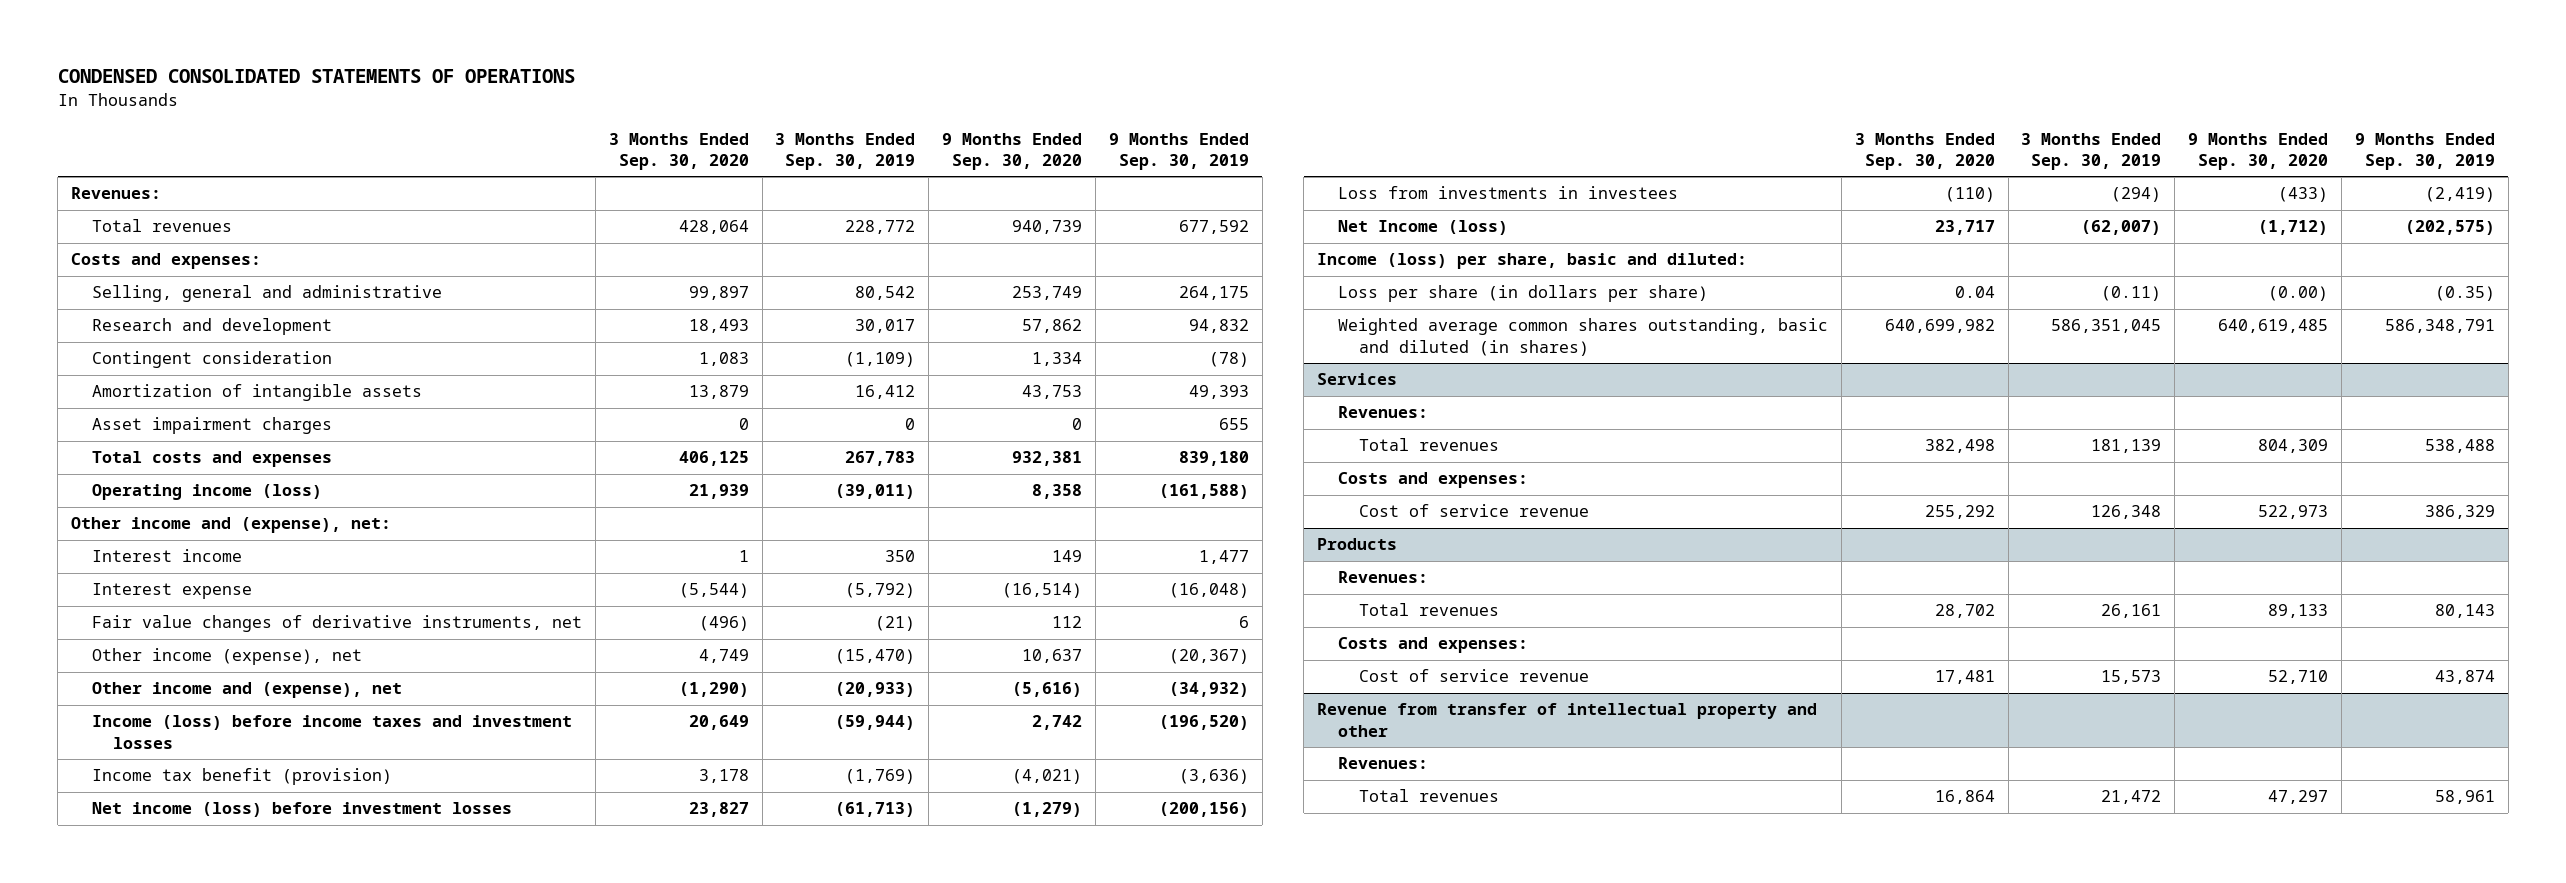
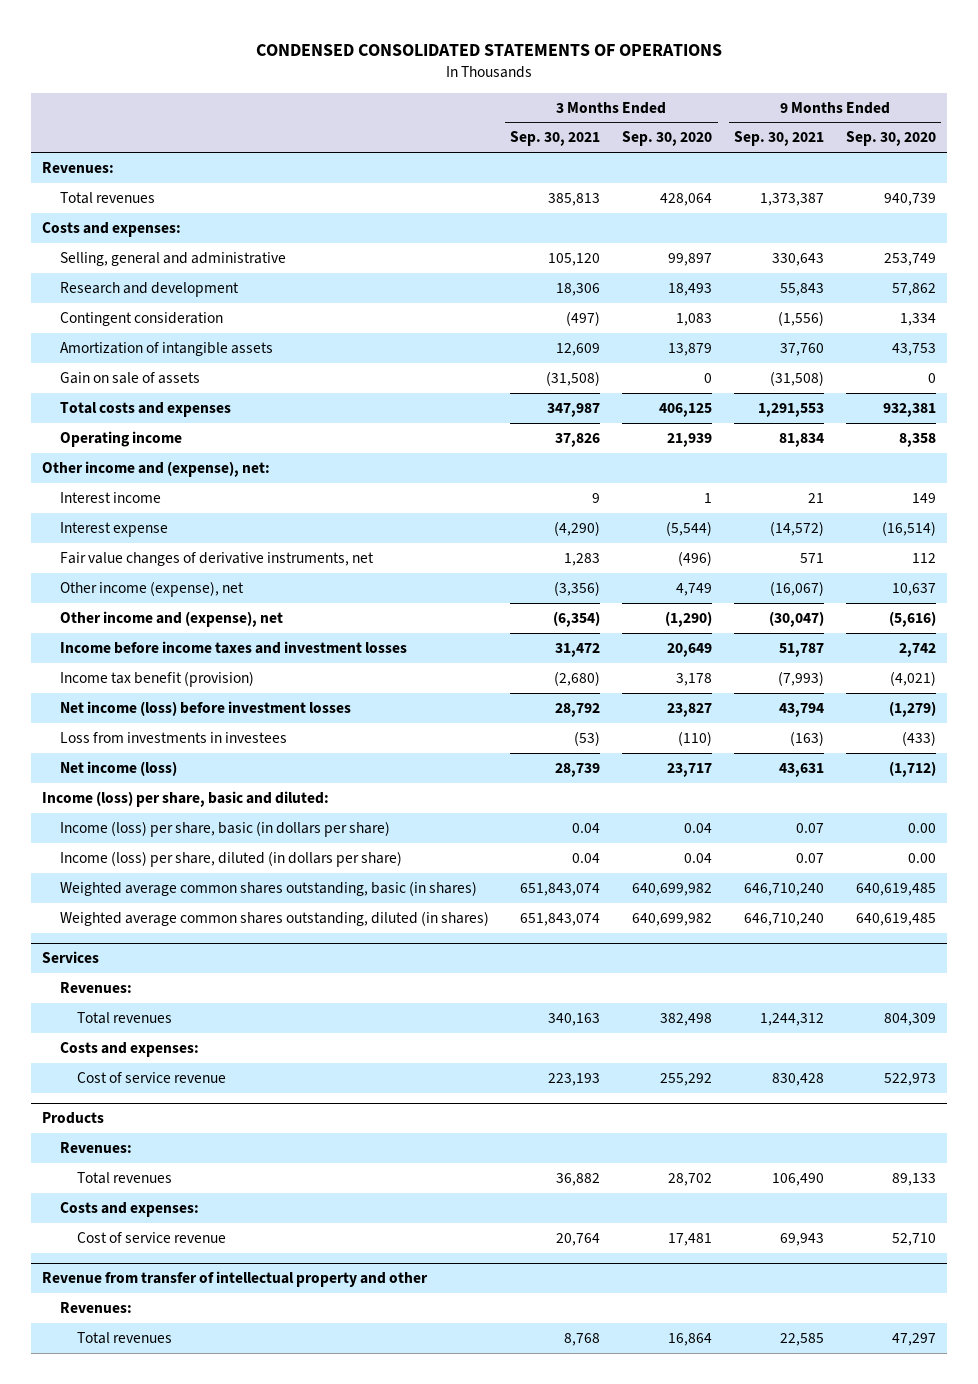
- | 3 Months Ended Sep. 30, 2020 | 3 Months Ended Sep. 30, 2019 | 9 Months Ended Sep. 30, 2020 | 9 Months Ended Sep. 30, 2019
+ | 3 Months Ended Sep. 30, 2021 | 3 Months Ended Sep. 30, 2020 | 9 Months Ended Sep. 30, 2021 | 9 Months Ended Sep. 30, 2020
- Asset impairment charges | 0 | 0 | 0 | 655
+ Gain on sale of assets | (31,508) | 0 | (31,508) | 0
- Operating income (loss) | 21,939 | (39,011) | 8,358 | (161,588)
+ Operating income | 37,826 | 21,939 | 81,834 | 8,358
- Income (loss) before income taxes and investment losses | 20,649 | (59,944) | 2,742 | (196,520)
+ Income before income taxes and investment losses | 31,472 | 20,649 | 51,787 | 2,742
- Net Income (loss) | 23,717 | (62,007) | (1,712) | (202,575)
+ Net income (loss) | 28,739 | 23,717 | 43,631 | (1,712)
- Loss per share (in dollars per share) | 0.04 | (0.11) | (0.00) | (0.35)
- Weighted average common shares outstanding, basic and diluted (in shares) | 640,699,982 | 586,351,045 | 640,619,485 | 586,348,791
+ Income (loss) per share, basic (in dollars per share) | 0.04 | 0.04 | 0.07 | 0.00
+ Income (loss) per share, diluted (in dollars per share) | 0.04 | 0.04 | 0.07 | 0.00
+ Weighted average common shares outstanding, basic (in shares) | 651,843,074 | 640,699,982 | 646,710,240 | 640,619,485
+ Weighted average common shares outstanding, diluted (in shares) | 651,843,074 | 640,699,982 | 646,710,240 | 640,619,485

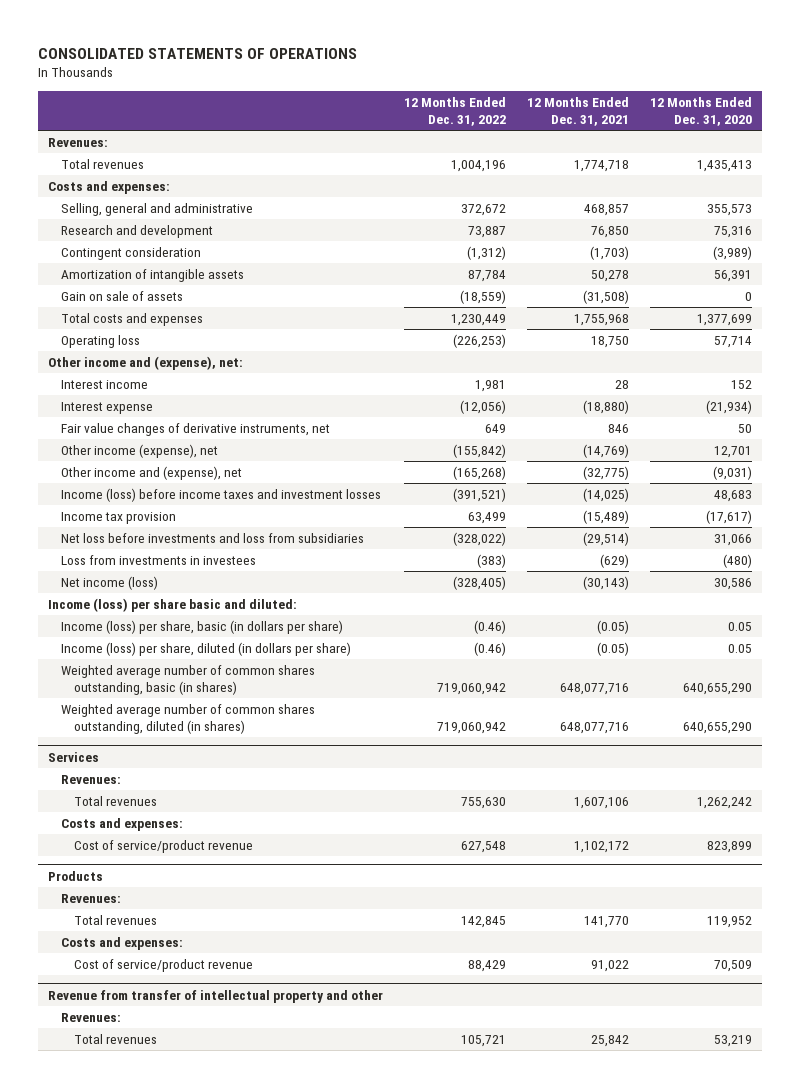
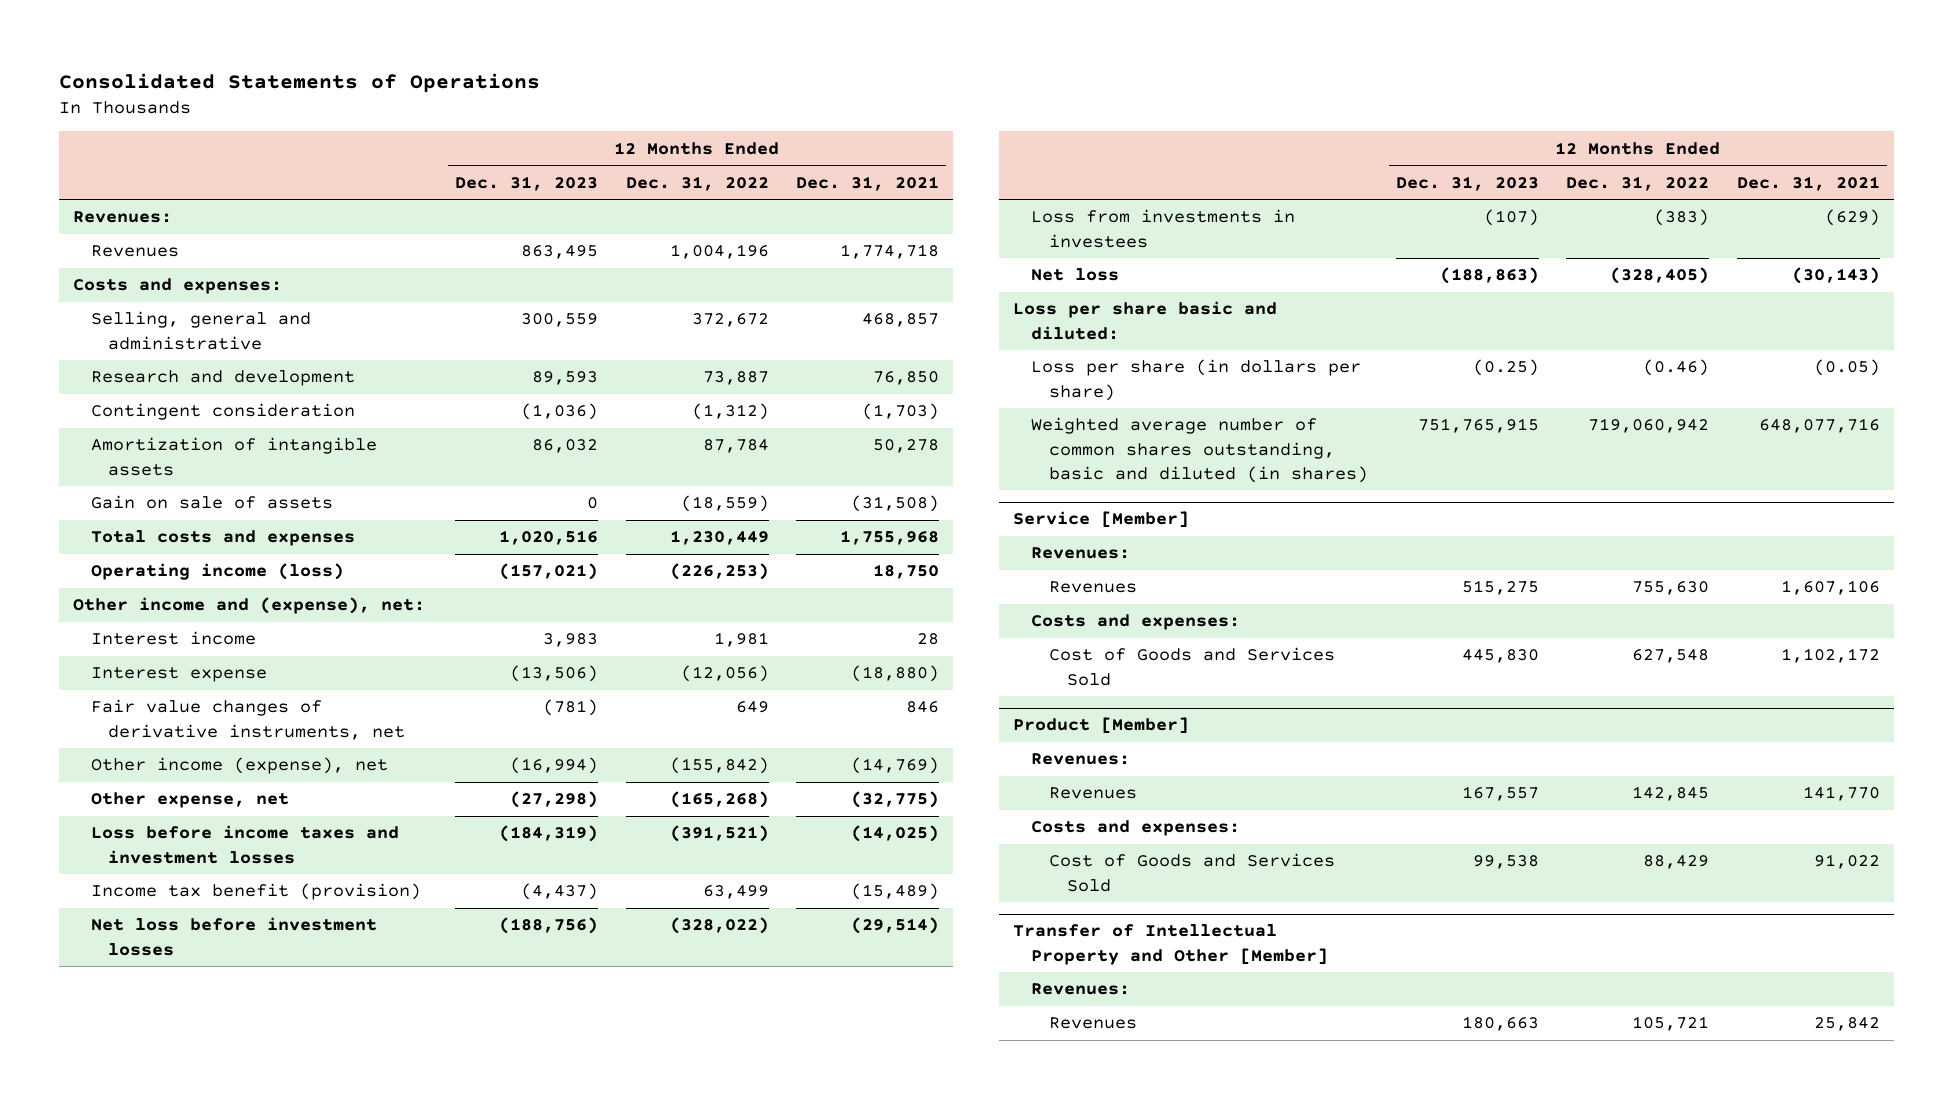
- CONSOLIDATED STATEMENTS OF OPERATIONS
+ Consolidated Statements of Operations
- | 12 Months Ended Dec. 31, 2022 | 12 Months Ended Dec. 31, 2021 | 12 Months Ended Dec. 31, 2020
+ | 12 Months Ended Dec. 31, 2023 | 12 Months Ended Dec. 31, 2022 | 12 Months Ended Dec. 31, 2021
- Total revenues | 1,004,196 | 1,774,718 | 1,435,413
+ Revenues | 863,495 | 1,004,196 | 1,774,718
- Operating loss | (226,253) | 18,750 | 57,714
+ Operating income (loss) | (157,021) | (226,253) | 18,750
- Other income and (expense), net | (165,268) | (32,775) | (9,031)
- Income (loss) before income taxes and investment losses | (391,521) | (14,025) | 48,683
- Income tax provision | 63,499 | (15,489) | (17,617)
- Net loss before investments and loss from subsidiaries | (328,022) | (29,514) | 31,066
+ Other expense, net | (27,298) | (165,268) | (32,775)
+ Loss before income taxes and investment losses | (184,319) | (391,521) | (14,025)
+ Income tax benefit (provision) | (4,437) | 63,499 | (15,489)
+ Net loss before investment losses | (188,756) | (328,022) | (29,514)
- Net income (loss) | (328,405) | (30,143) | 30,586
- Income (loss) per share basic and diluted:
- Income (loss) per share, basic (in dollars per share) | (0.46) | (0.05) | 0.05
- Income (loss) per share, diluted (in dollars per share) | (0.46) | (0.05) | 0.05
- Weighted average number of common shares outstanding, basic (in shares) | 719,060,942 | 648,077,716 | 640,655,290
- Weighted average number of common shares outstanding, diluted (in shares) | 719,060,942 | 648,077,716 | 640,655,290
- Services
+ Net loss | (188,863) | (328,405) | (30,143)
+ Loss per share basic and diluted:
+ Loss per share (in dollars per share) | (0.25) | (0.46) | (0.05)
+ Weighted average number of common shares outstanding, basic and diluted (in shares) | 751,765,915 | 719,060,942 | 648,077,716
+ Service [Member]
- Total revenues | 755,630 | 1,607,106 | 1,262,242
+ Revenues | 515,275 | 755,630 | 1,607,106
- Cost of service/product revenue | 627,548 | 1,102,172 | 823,899
- Products
+ Cost of Goods and Services Sold | 445,830 | 627,548 | 1,102,172
+ Product [Member]
- Total revenues | 142,845 | 141,770 | 119,952
+ Revenues | 167,557 | 142,845 | 141,770
- Cost of service/product revenue | 88,429 | 91,022 | 70,509
- Revenue from transfer of intellectual property and other
+ Cost of Goods and Services Sold | 99,538 | 88,429 | 91,022
+ Transfer of Intellectual Property and Other [Member]
- Total revenues | 105,721 | 25,842 | 53,219
+ Revenues | 180,663 | 105,721 | 25,842

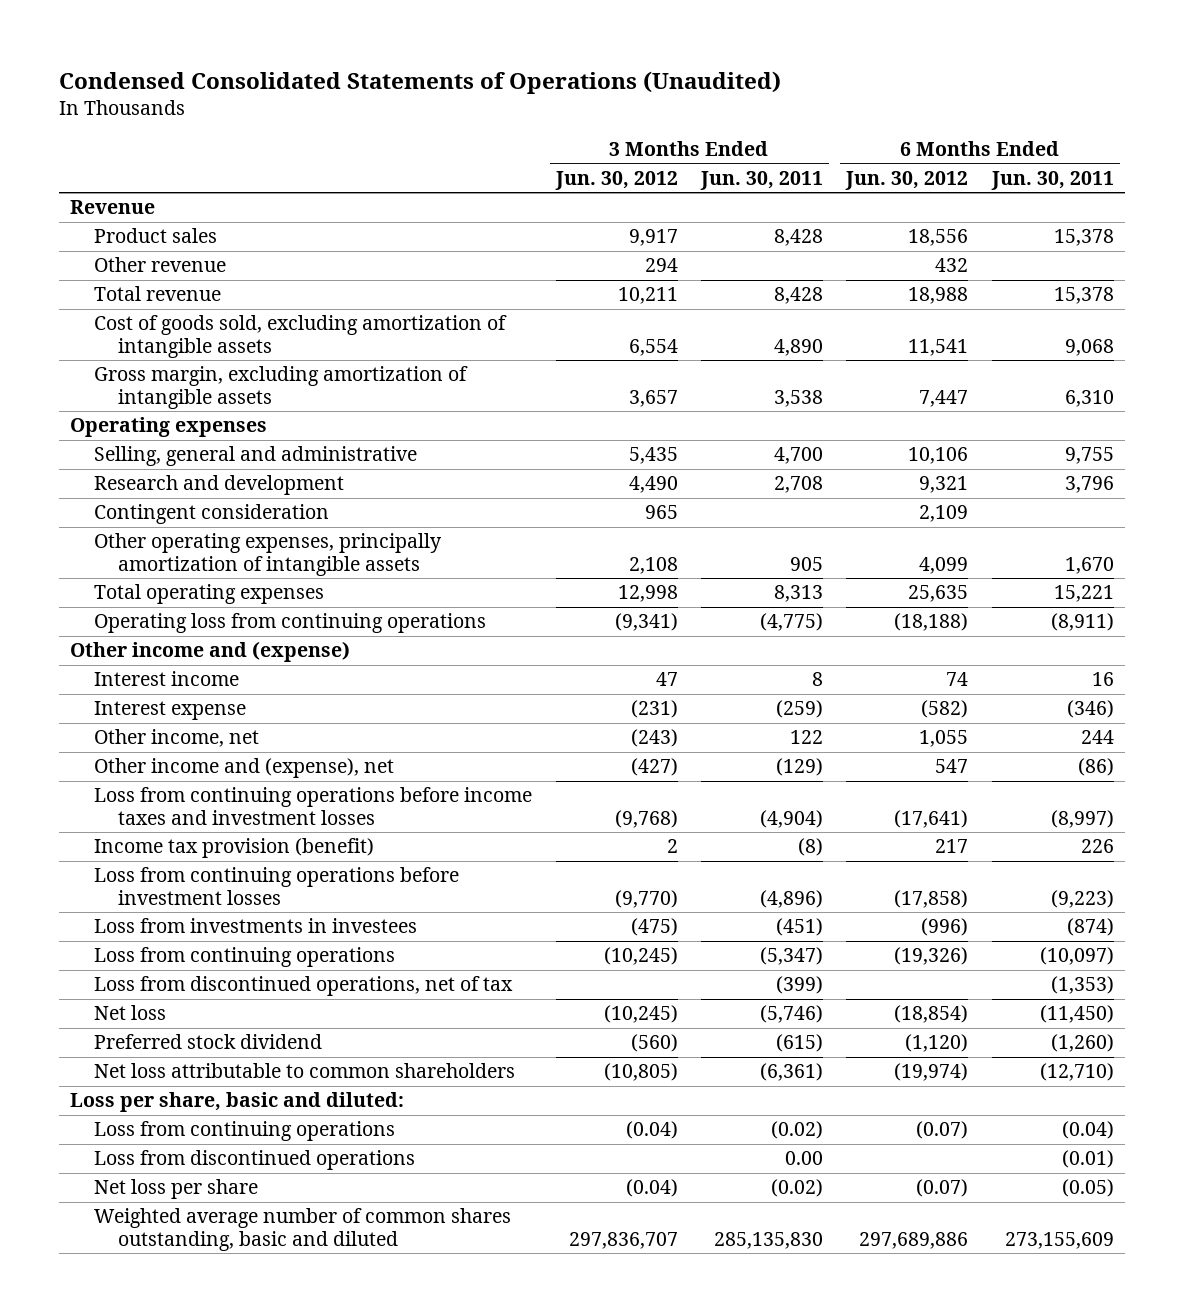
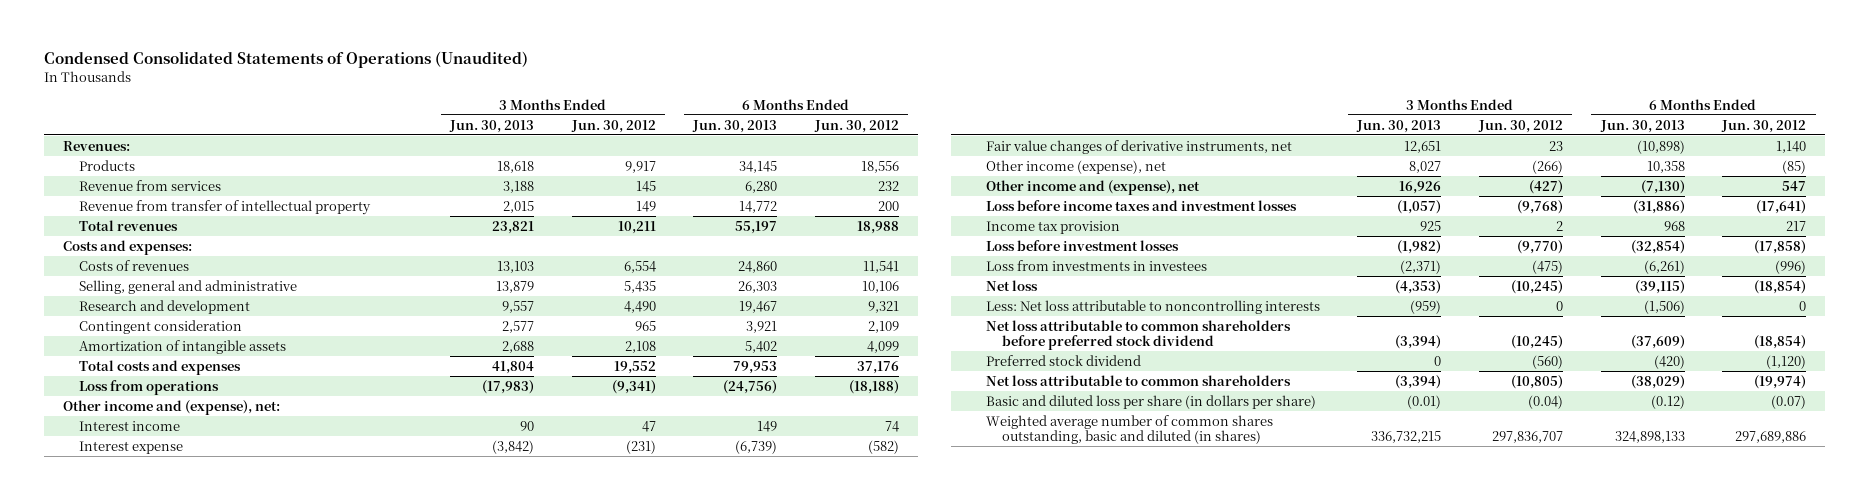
- | 3 Months Ended Jun. 30, 2012 | 3 Months Ended Jun. 30, 2011 | 6 Months Ended Jun. 30, 2012 | 6 Months Ended Jun. 30, 2011
+ | 3 Months Ended Jun. 30, 2013 | 3 Months Ended Jun. 30, 2012 | 6 Months Ended Jun. 30, 2013 | 6 Months Ended Jun. 30, 2012
- Revenue
- Product sales | 9,917 | 8,428 | 18,556 | 15,378
- Other revenue | 294 | | 432 |
- Total revenue | 10,211 | 8,428 | 18,988 | 15,378
- Cost of goods sold, excluding amortization of intangible assets | 6,554 | 4,890 | 11,541 | 9,068
- Gross margin, excluding amortization of intangible assets | 3,657 | 3,538 | 7,447 | 6,310
- Operating expenses
+ Revenues:
+ Products | 18,618 | 9,917 | 34,145 | 18,556
+ Revenue from services | 3,188 | 145 | 6,280 | 232
+ Revenue from transfer of intellectual property | 2,015 | 149 | 14,772 | 200
+ Total revenues | 23,821 | 10,211 | 55,197 | 18,988
+ Costs and expenses:
+ Costs of revenues | 13,103 | 6,554 | 24,860 | 11,541
- Other operating expenses, principally amortization of intangible assets | 2,108 | 905 | 4,099 | 1,670
- Total operating expenses | 12,998 | 8,313 | 25,635 | 15,221
- Operating loss from continuing operations | (9,341) | (4,775) | (18,188) | (8,911)
- Other income and (expense)
+ Amortization of intangible assets | 2,688 | 2,108 | 5,402 | 4,099
+ Total costs and expenses | 41,804 | 19,552 | 79,953 | 37,176
+ Loss from operations | (17,983) | (9,341) | (24,756) | (18,188)
+ Other income and (expense), net:
- Other income, net | (243) | 122 | 1,055 | 244
+ Fair value changes of derivative instruments, net | 12,651 | 23 | (10,898) | 1,140
+ Other income (expense), net | 8,027 | (266) | 10,358 | (85)
- Loss from continuing operations before income taxes and investment losses | (9,768) | (4,904) | (17,641) | (8,997)
- Income tax provision (benefit) | 2 | (8) | 217 | 226
- Loss from continuing operations before investment losses | (9,770) | (4,896) | (17,858) | (9,223)
+ Loss before income taxes and investment losses | (1,057) | (9,768) | (31,886) | (17,641)
+ Income tax provision | 925 | 2 | 968 | 217
+ Loss before investment losses | (1,982) | (9,770) | (32,854) | (17,858)
- Loss from continuing operations | (10,245) | (5,347) | (19,326) | (10,097)
- Loss from discontinued operations, net of tax | | (399) | | (1,353)
+ Less: Net loss attributable to noncontrolling interests | (959) | 0 | (1,506) | 0
+ Net loss attributable to common shareholders before preferred stock dividend | (3,394) | (10,245) | (37,609) | (18,854)
- Loss per share, basic and diluted:
- Loss from continuing operations | (0.04) | (0.02) | (0.07) | (0.04)
- Loss from discontinued operations | | 0.00 | | (0.01)
- Net loss per share | (0.04) | (0.02) | (0.07) | (0.05)
- Weighted average number of common shares outstanding, basic and diluted | 297,836,707 | 285,135,830 | 297,689,886 | 273,155,609
+ Basic and diluted loss per share (in dollars per share) | (0.01) | (0.04) | (0.12) | (0.07)
+ Weighted average number of common shares outstanding, basic and diluted (in shares) | 336,732,215 | 297,836,707 | 324,898,133 | 297,689,886

